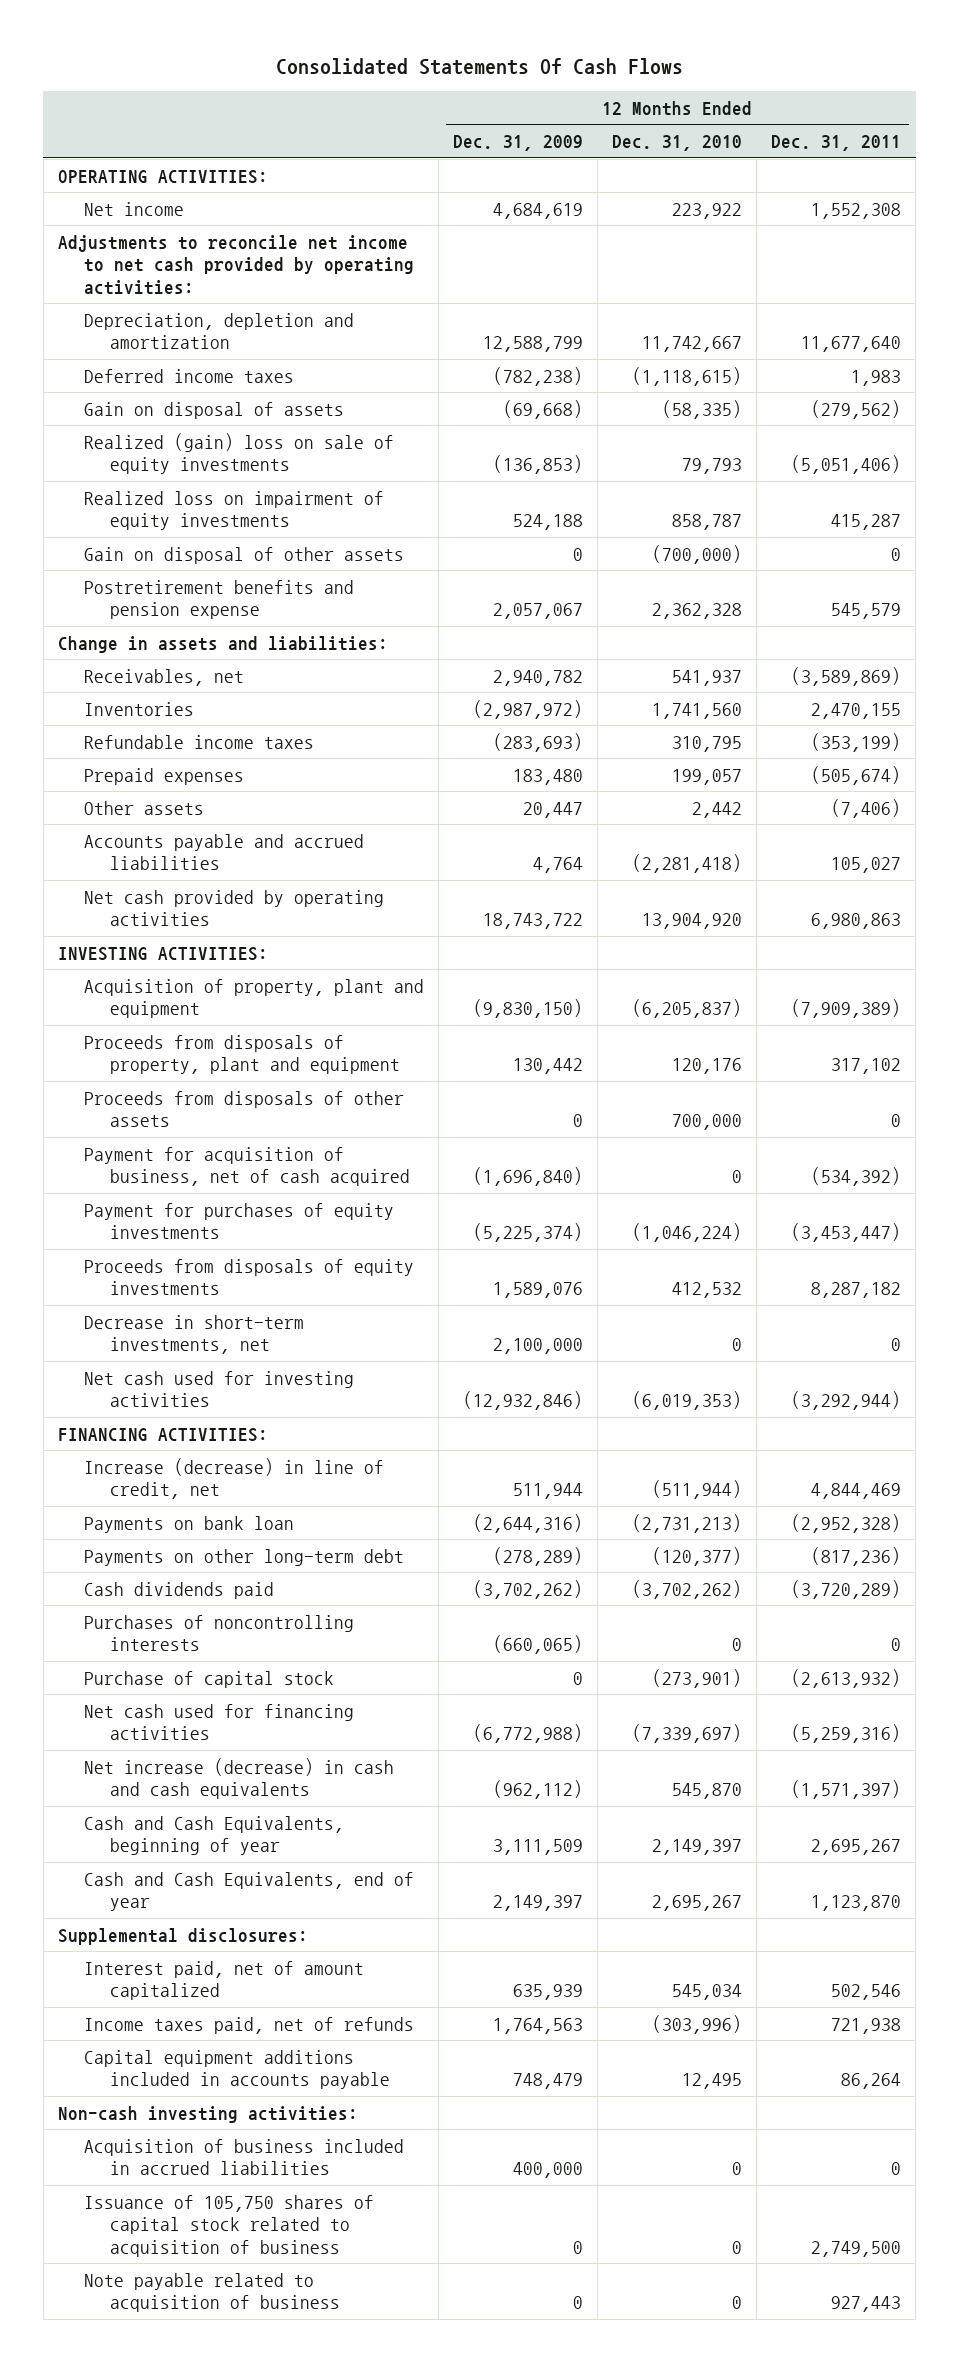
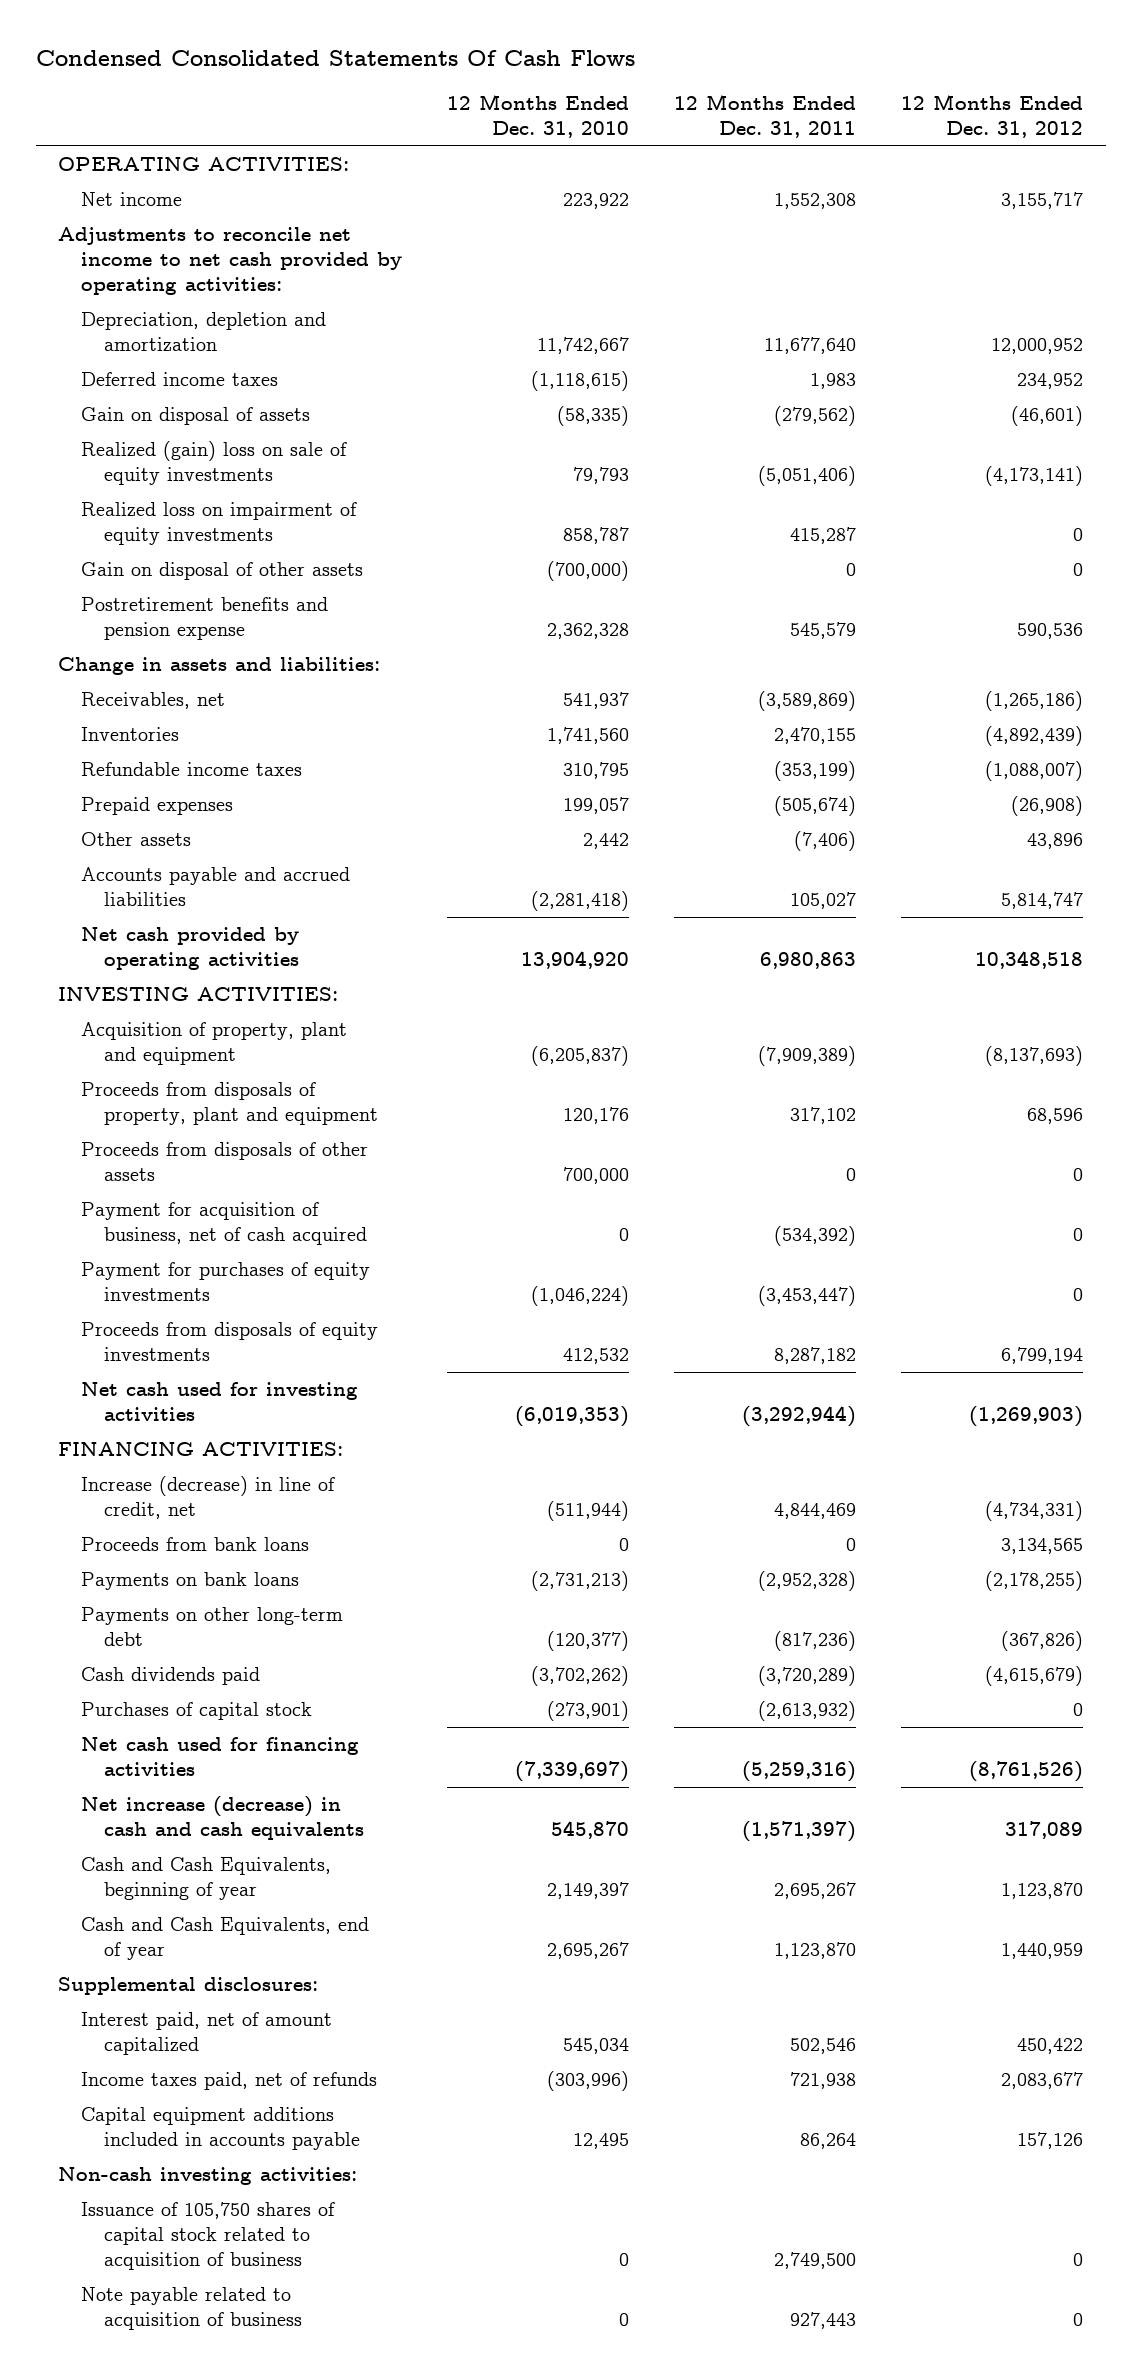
- Consolidated Statements Of Cash Flows
+ Condensed Consolidated Statements Of Cash Flows
- | 12 Months Ended Dec. 31, 2009 | 12 Months Ended Dec. 31, 2010 | 12 Months Ended Dec. 31, 2011
+ | 12 Months Ended Dec. 31, 2010 | 12 Months Ended Dec. 31, 2011 | 12 Months Ended Dec. 31, 2012
- Decrease in short-term investments, net | 2,100,000 | 0 | 0
- Payments on bank loan | (2,644,316) | (2,731,213) | (2,952,328)
+ Proceeds from bank loans | 0 | 0 | 3,134,565
+ Payments on bank loans | (2,731,213) | (2,952,328) | (2,178,255)
- Purchases of noncontrolling interests | (660,065) | 0 | 0
- Purchase of capital stock | 0 | (273,901) | (2,613,932)
+ Purchases of capital stock | (273,901) | (2,613,932) | 0
- Acquisition of business included in accrued liabilities | 400,000 | 0 | 0

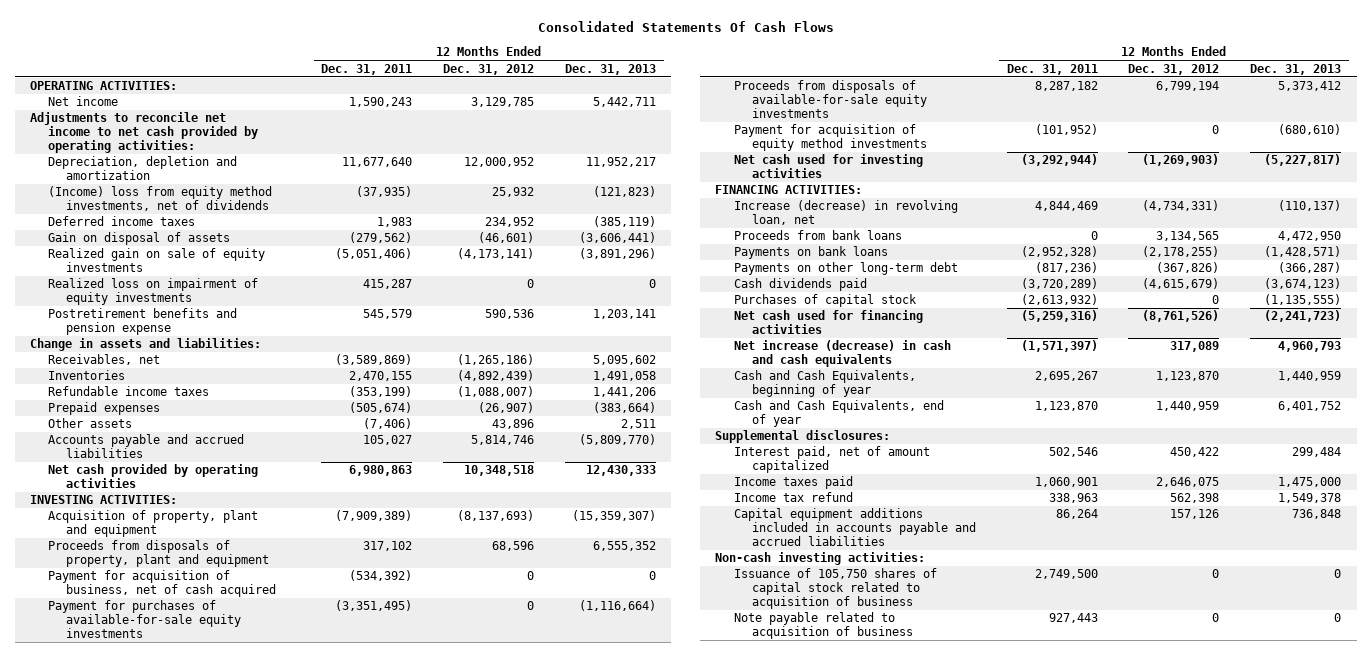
- Condensed Consolidated Statements Of Cash Flows
+ Consolidated Statements Of Cash Flows
- | 12 Months Ended Dec. 31, 2010 | 12 Months Ended Dec. 31, 2011 | 12 Months Ended Dec. 31, 2012
+ | 12 Months Ended Dec. 31, 2011 | 12 Months Ended Dec. 31, 2012 | 12 Months Ended Dec. 31, 2013
- Net income | 223,922 | 1,552,308 | 3,155,717
+ Net income | 1,590,243 | 3,129,785 | 5,442,711
+ (Income) loss from equity method investments, net of dividends | (37,935) | 25,932 | (121,823)
- Realized (gain) loss on sale of equity investments | 79,793 | (5,051,406) | (4,173,141)
+ Realized gain on sale of equity investments | (5,051,406) | (4,173,141) | (3,891,296)
- Gain on disposal of other assets | (700,000) | 0 | 0
- Prepaid expenses | 199,057 | (505,674) | (26,908)
+ Prepaid expenses | (505,674) | (26,907) | (383,664)
- Accounts payable and accrued liabilities | (2,281,418) | 105,027 | 5,814,747
+ Accounts payable and accrued liabilities | 105,027 | 5,814,746 | (5,809,770)
- Proceeds from disposals of other assets | 700,000 | 0 | 0
- Payment for purchases of equity investments | (1,046,224) | (3,453,447) | 0
- Proceeds from disposals of equity investments | 412,532 | 8,287,182 | 6,799,194
+ Payment for purchases of available-for-sale equity investments | (3,351,495) | 0 | (1,116,664)
+ Proceeds from disposals of available-for-sale equity investments | 8,287,182 | 6,799,194 | 5,373,412
+ Payment for acquisition of equity method investments | (101,952) | 0 | (680,610)
- Increase (decrease) in line of credit, net | (511,944) | 4,844,469 | (4,734,331)
+ Increase (decrease) in revolving loan, net | 4,844,469 | (4,734,331) | (110,137)
- Income taxes paid, net of refunds | (303,996) | 721,938 | 2,083,677
- Capital equipment additions included in accounts payable | 12,495 | 86,264 | 157,126
+ Income taxes paid | 1,060,901 | 2,646,075 | 1,475,000
+ Income tax refund | 338,963 | 562,398 | 1,549,378
+ Capital equipment additions included in accounts payable and accrued liabilities | 86,264 | 157,126 | 736,848

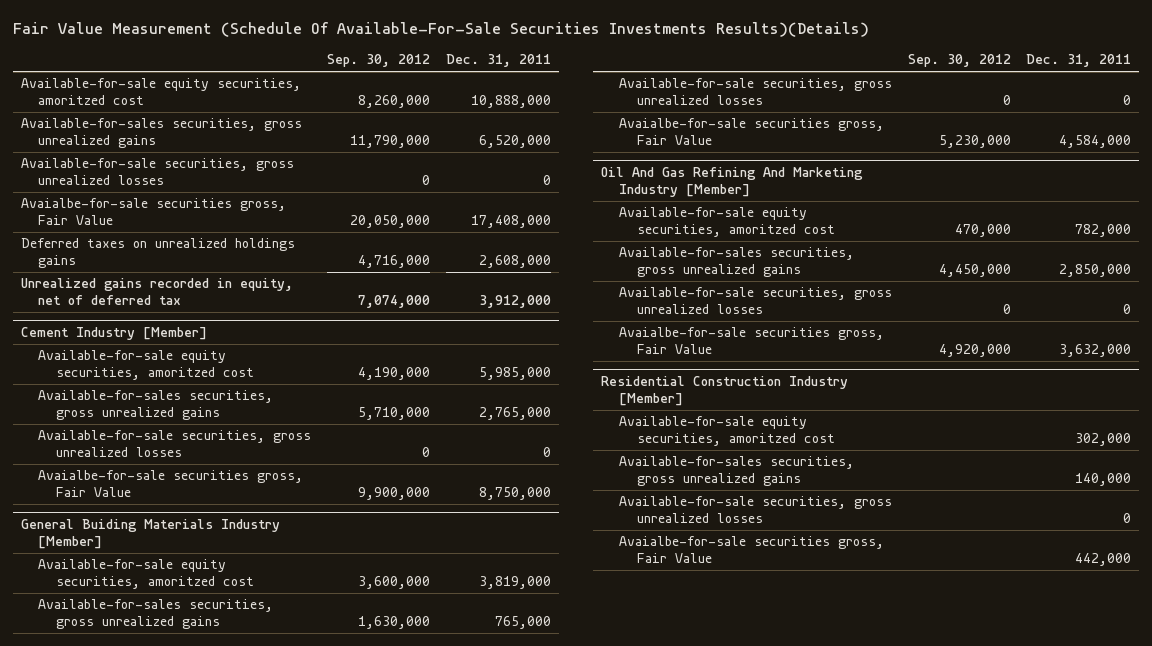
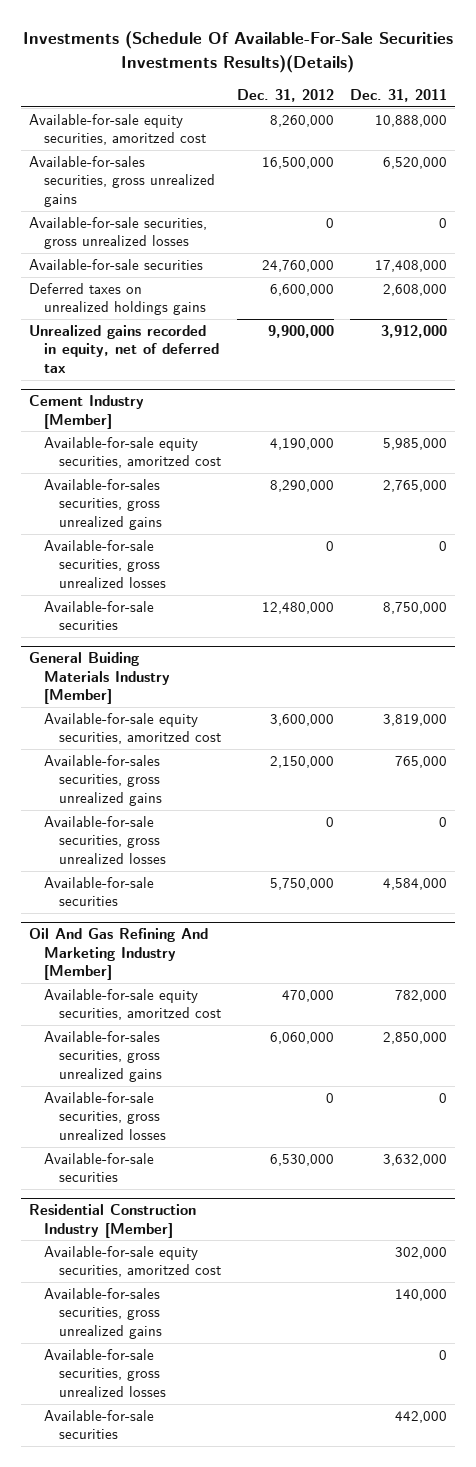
- Fair Value Measurement (Schedule Of Available-For-Sale Securities Investments Results)(Details)
+ Investments (Schedule Of Available-For-Sale Securities Investments Results)(Details)
- | Sep. 30, 2012 | Dec. 31, 2011
+ | Dec. 31, 2012 | Dec. 31, 2011
- Avaialbe-for-sale securities gross, Fair Value | 20,050,000 | 17,408,000
+ Available-for-sale securities | 24,760,000 | 17,408,000
@ Cement Industry [Member]
- Avaialbe-for-sale securities gross, Fair Value | 9,900,000 | 8,750,000
+ Available-for-sale securities | 12,480,000 | 8,750,000
@ General Buiding Materials Industry [Member]
- Avaialbe-for-sale securities gross, Fair Value | 5,230,000 | 4,584,000
+ Available-for-sale securities | 5,750,000 | 4,584,000
@ Oil And Gas Refining And Marketing Industry [Member]
- Avaialbe-for-sale securities gross, Fair Value | 4,920,000 | 3,632,000
+ Available-for-sale securities | 6,530,000 | 3,632,000
@ Residential Construction Industry [Member]
- Avaialbe-for-sale securities gross, Fair Value | | 442,000
+ Available-for-sale securities | | 442,000

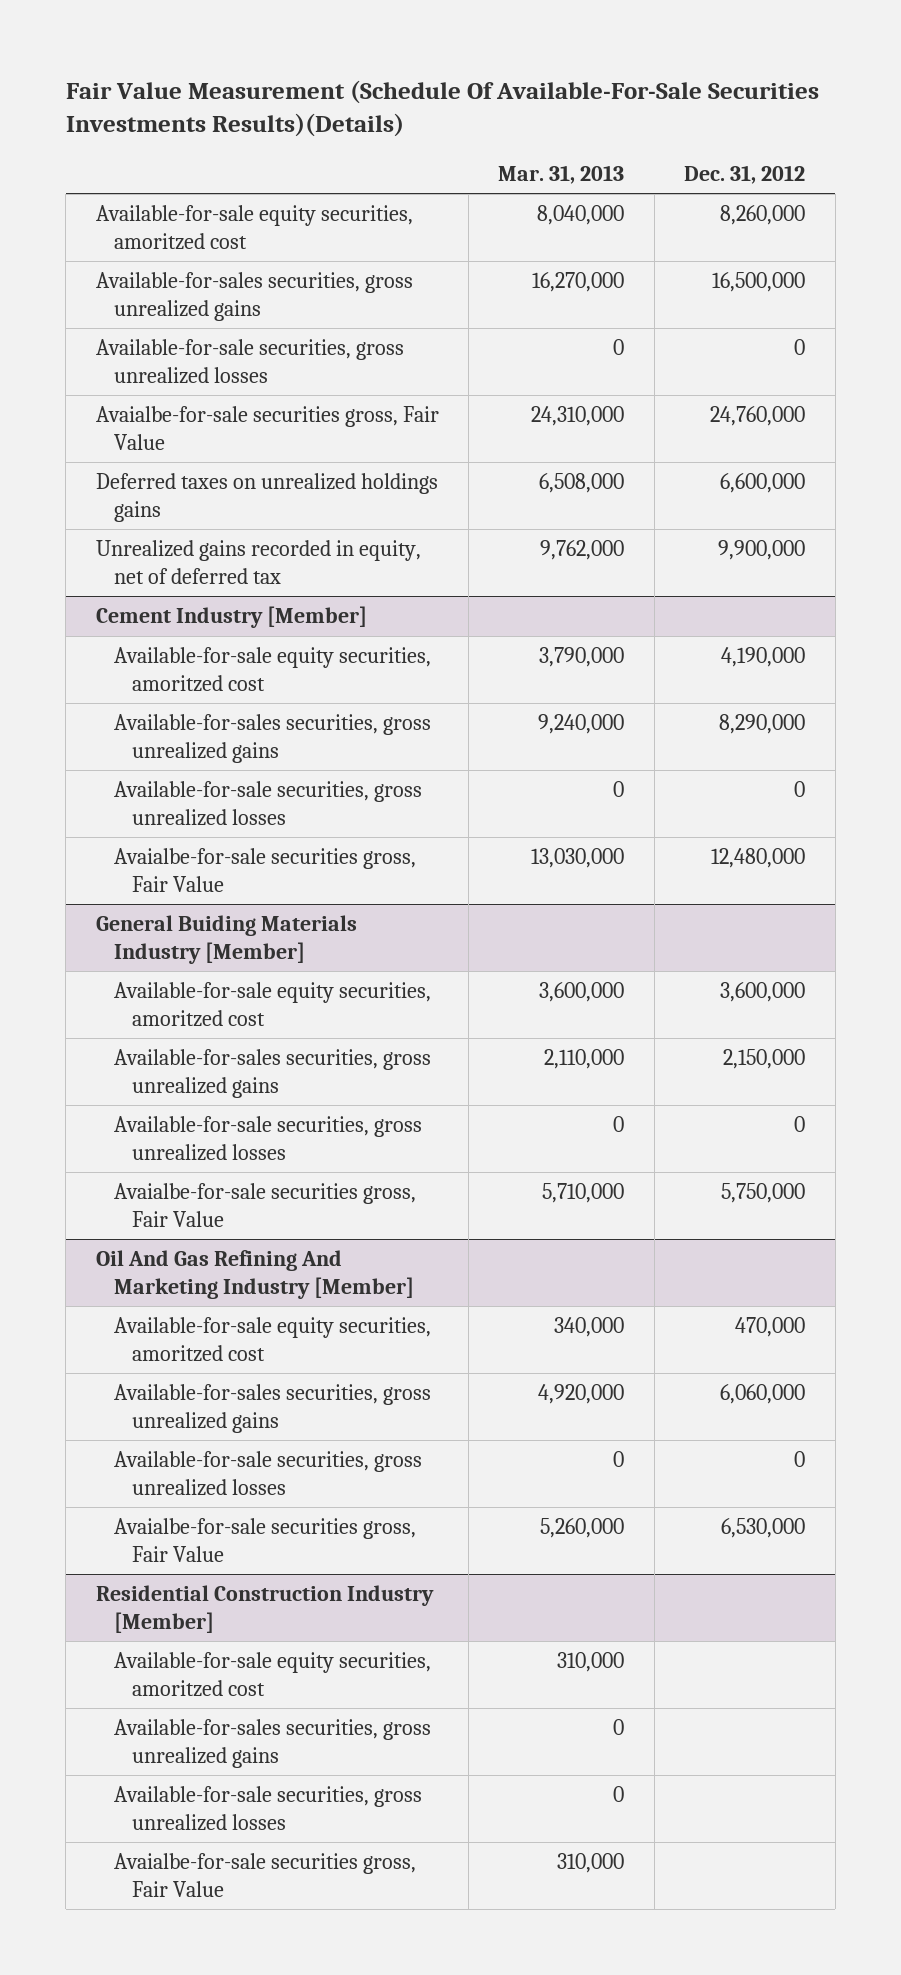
- Investments (Schedule Of Available-For-Sale Securities Investments Results)(Details)
+ Fair Value Measurement (Schedule Of Available-For-Sale Securities Investments Results)(Details)
- | Dec. 31, 2012 | Dec. 31, 2011
+ | Mar. 31, 2013 | Dec. 31, 2012
- Available-for-sale securities | 24,760,000 | 17,408,000
+ Avaialbe-for-sale securities gross, Fair Value | 24,310,000 | 24,760,000
@ Cement Industry [Member]
- Available-for-sale securities | 12,480,000 | 8,750,000
+ Avaialbe-for-sale securities gross, Fair Value | 13,030,000 | 12,480,000
@ General Buiding Materials Industry [Member]
- Available-for-sale securities | 5,750,000 | 4,584,000
+ Avaialbe-for-sale securities gross, Fair Value | 5,710,000 | 5,750,000
@ Oil And Gas Refining And Marketing Industry [Member]
- Available-for-sale securities | 6,530,000 | 3,632,000
+ Avaialbe-for-sale securities gross, Fair Value | 5,260,000 | 6,530,000
@ Residential Construction Industry [Member]
- Available-for-sale securities | | 442,000
+ Avaialbe-for-sale securities gross, Fair Value | 310,000 |

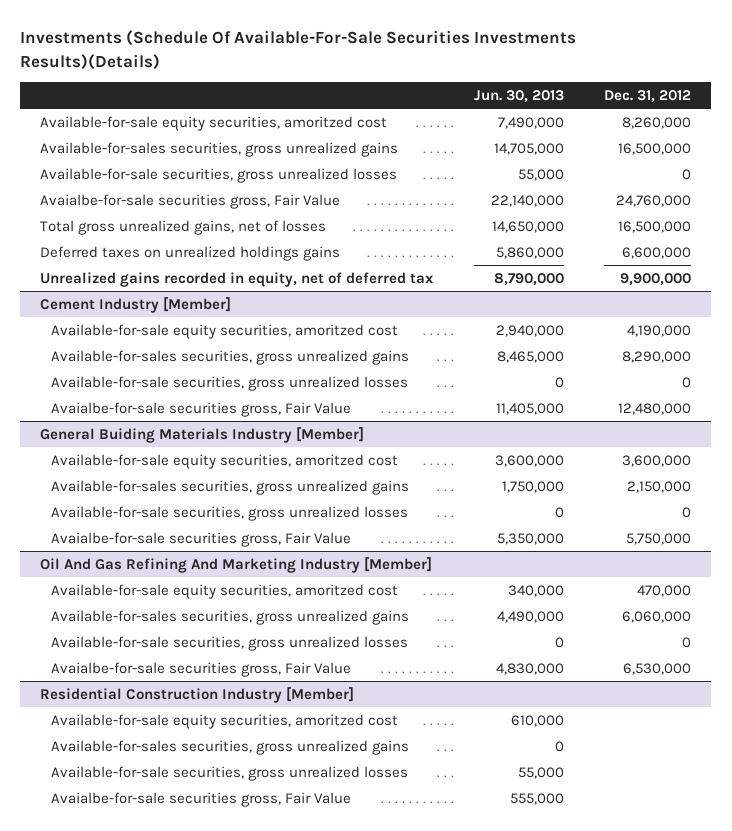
- Fair Value Measurement (Schedule Of Available-For-Sale Securities Investments Results)(Details)
+ Investments (Schedule Of Available-For-Sale Securities Investments Results)(Details)
- | Mar. 31, 2013 | Dec. 31, 2012
+ | Jun. 30, 2013 | Dec. 31, 2012
+ Total gross unrealized gains, net of losses | 14,650,000 | 16,500,000

